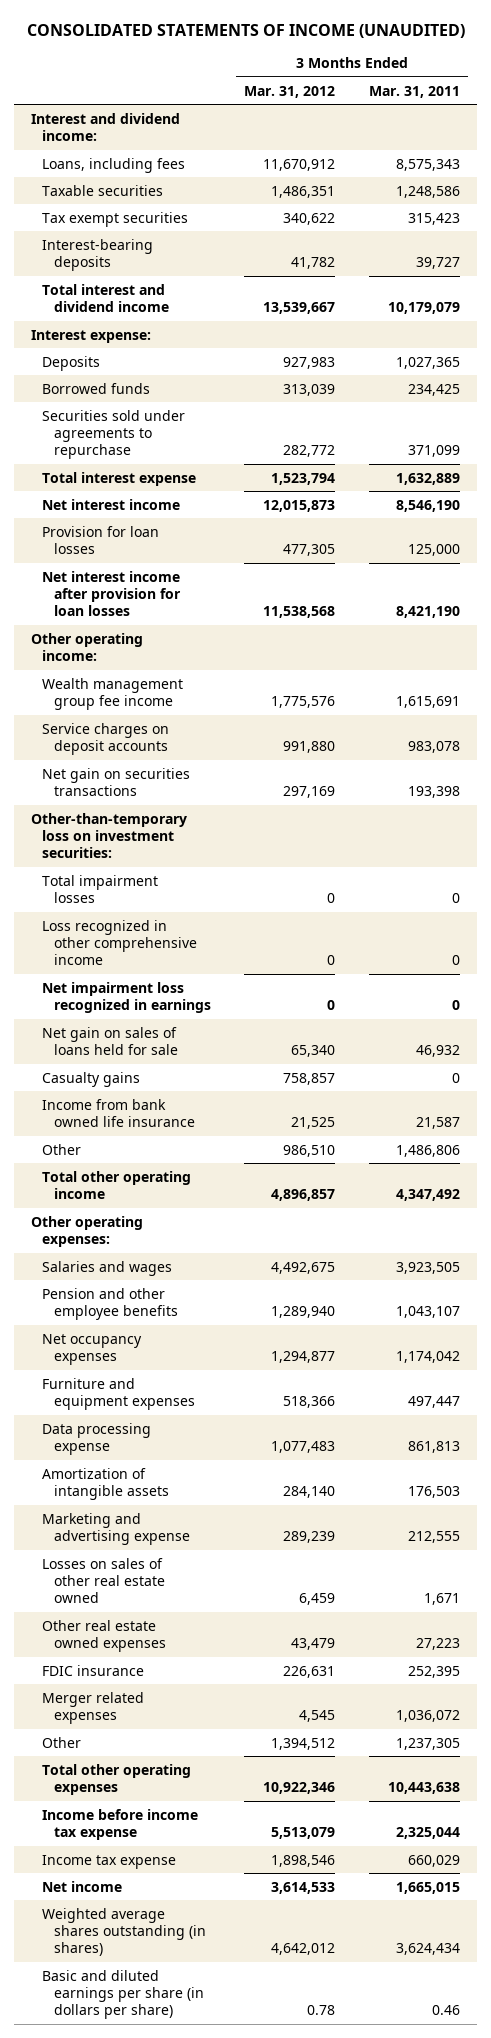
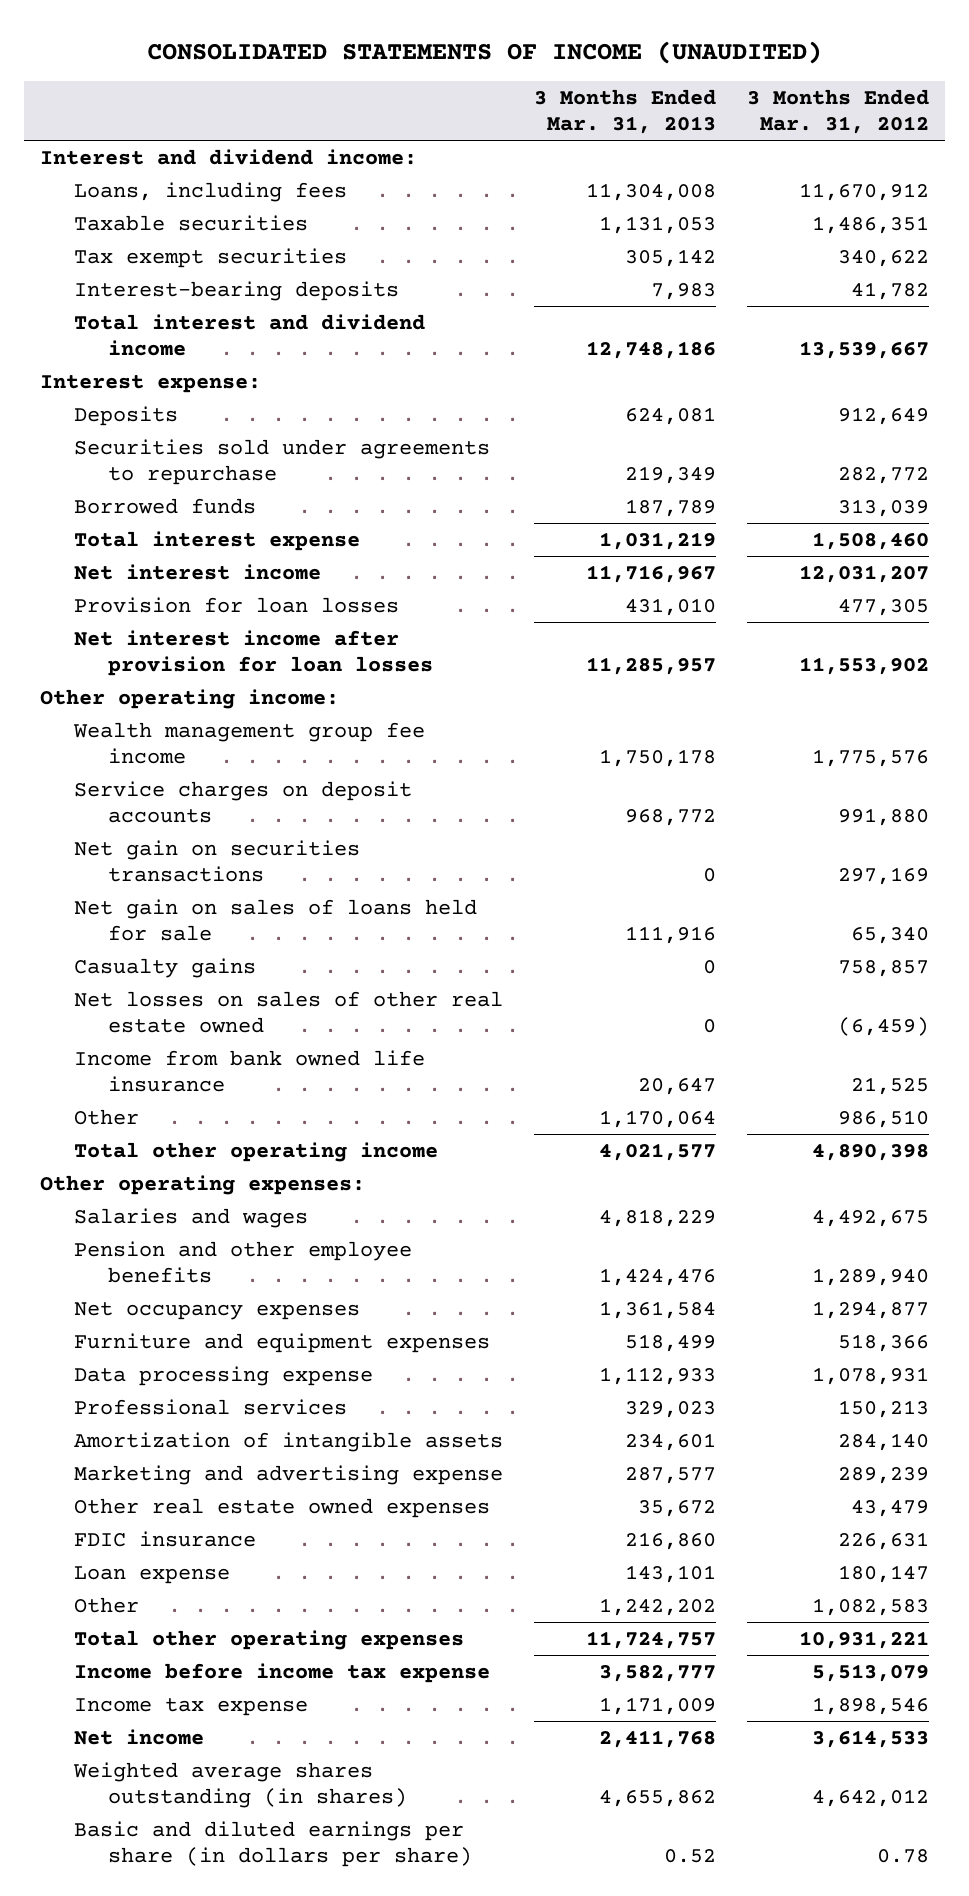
- | 3 Months Ended Mar. 31, 2012 | 3 Months Ended Mar. 31, 2011
+ | 3 Months Ended Mar. 31, 2013 | 3 Months Ended Mar. 31, 2012
- Deposits | 927,983 | 1,027,365
+ Deposits | 624,081 | 912,649
- Total interest expense | 1,523,794 | 1,632,889
- Net interest income | 12,015,873 | 8,546,190
moved down: Borrowed funds | 187,789 | 313,039
+ Total interest expense | 1,031,219 | 1,508,460
+ Net interest income | 11,716,967 | 12,031,207
- Net interest income after provision for loan losses | 11,538,568 | 8,421,190
+ Net interest income after provision for loan losses | 11,285,957 | 11,553,902
- Other-than-temporary loss on investment securities:
- Total impairment losses | 0 | 0
- Loss recognized in other comprehensive income | 0 | 0
- Net impairment loss recognized in earnings | 0 | 0
+ Net losses on sales of other real estate owned | 0 | (6,459)
- Total other operating income | 4,896,857 | 4,347,492
+ Total other operating income | 4,021,577 | 4,890,398
- Data processing expense | 1,077,483 | 861,813
+ Data processing expense | 1,112,933 | 1,078,931
+ Professional services | 329,023 | 150,213
- Losses on sales of other real estate owned | 6,459 | 1,671
- Merger related expenses | 4,545 | 1,036,072
- Other | 1,394,512 | 1,237,305
- Total other operating expenses | 10,922,346 | 10,443,638
+ Loan expense | 143,101 | 180,147
+ Other | 1,242,202 | 1,082,583
+ Total other operating expenses | 11,724,757 | 10,931,221

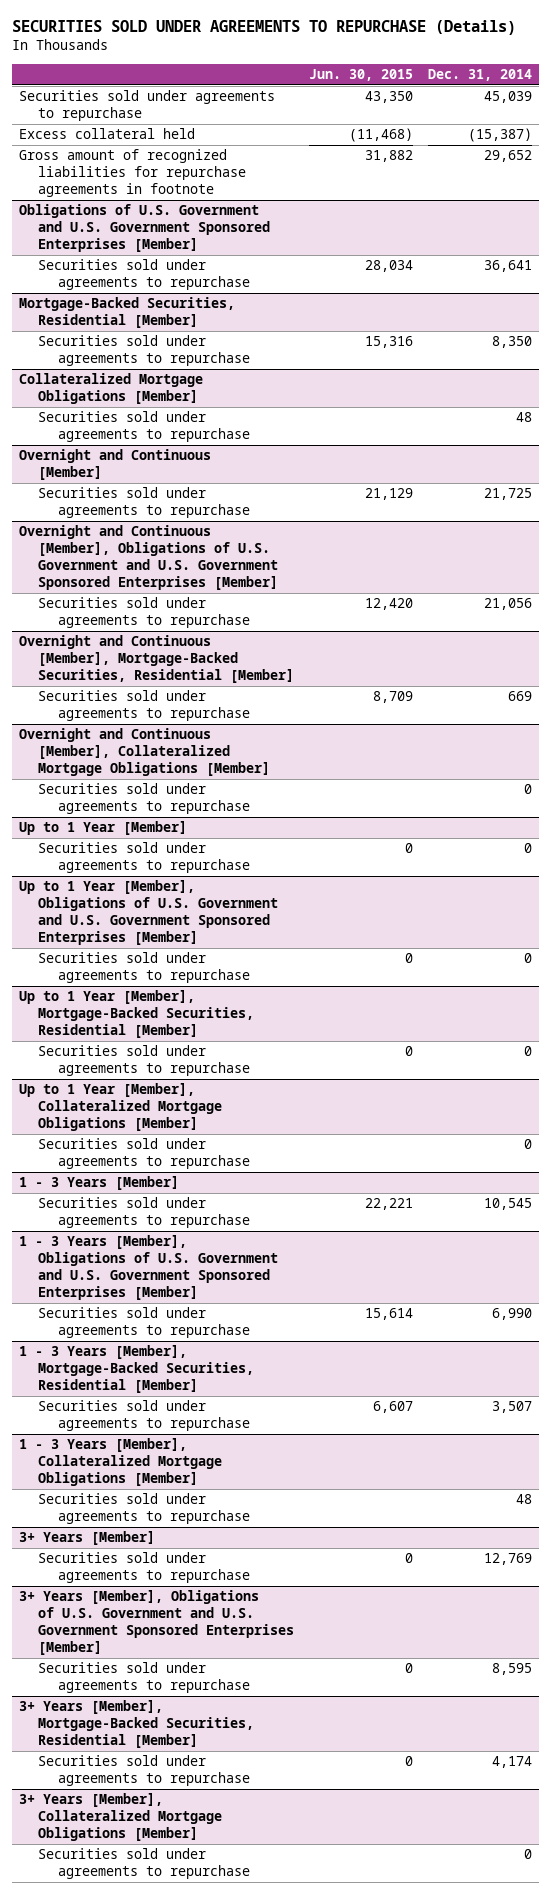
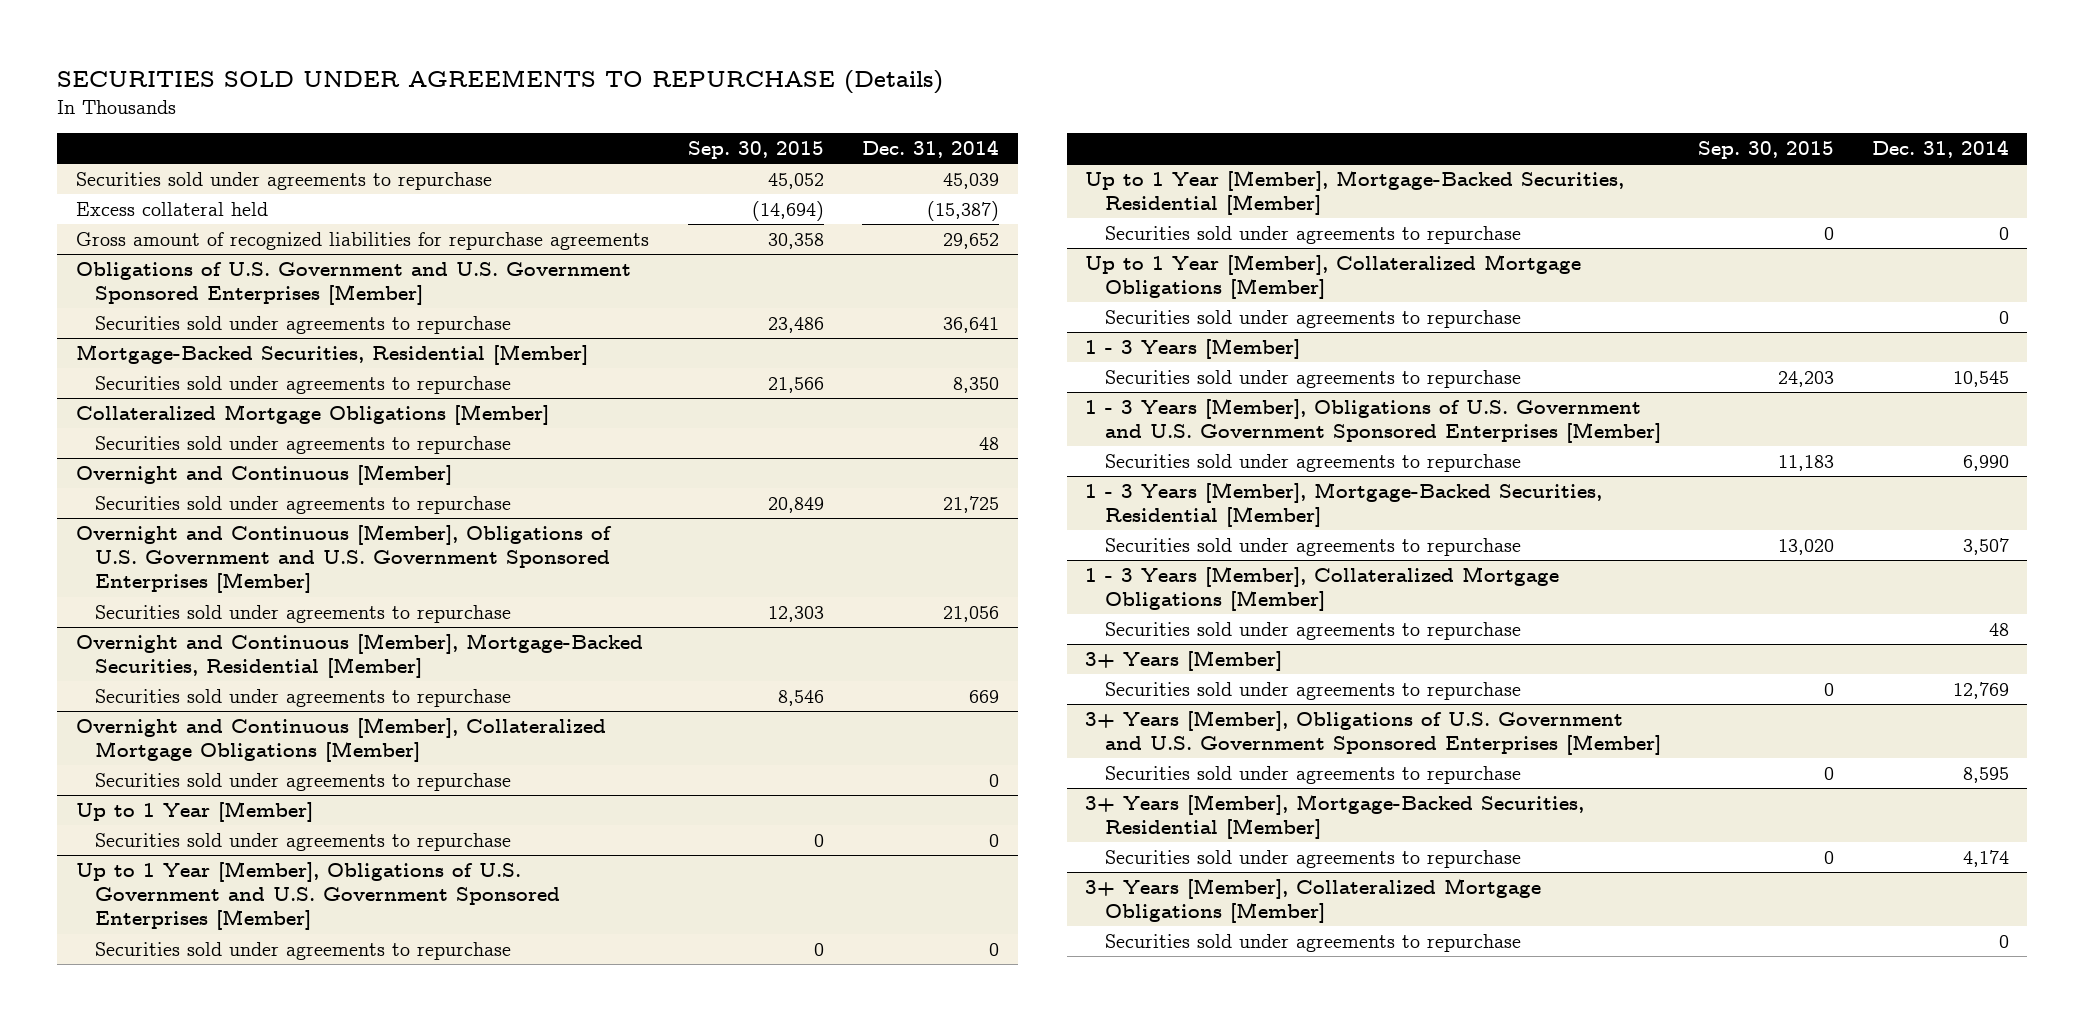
- | Jun. 30, 2015 | Dec. 31, 2014
+ | Sep. 30, 2015 | Dec. 31, 2014
- Gross amount of recognized liabilities for repurchase agreements in footnote | 31,882 | 29,652
+ Gross amount of recognized liabilities for repurchase agreements | 30,358 | 29,652

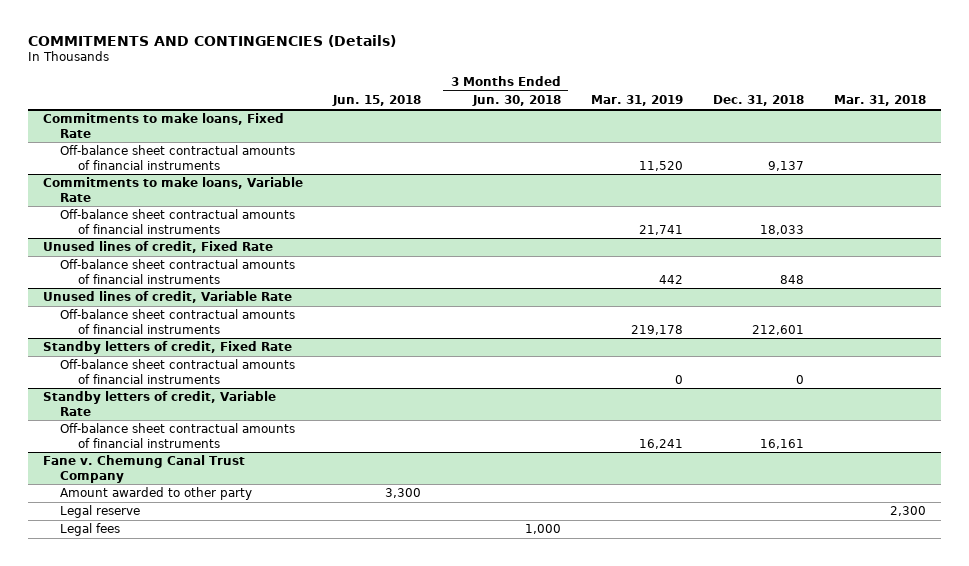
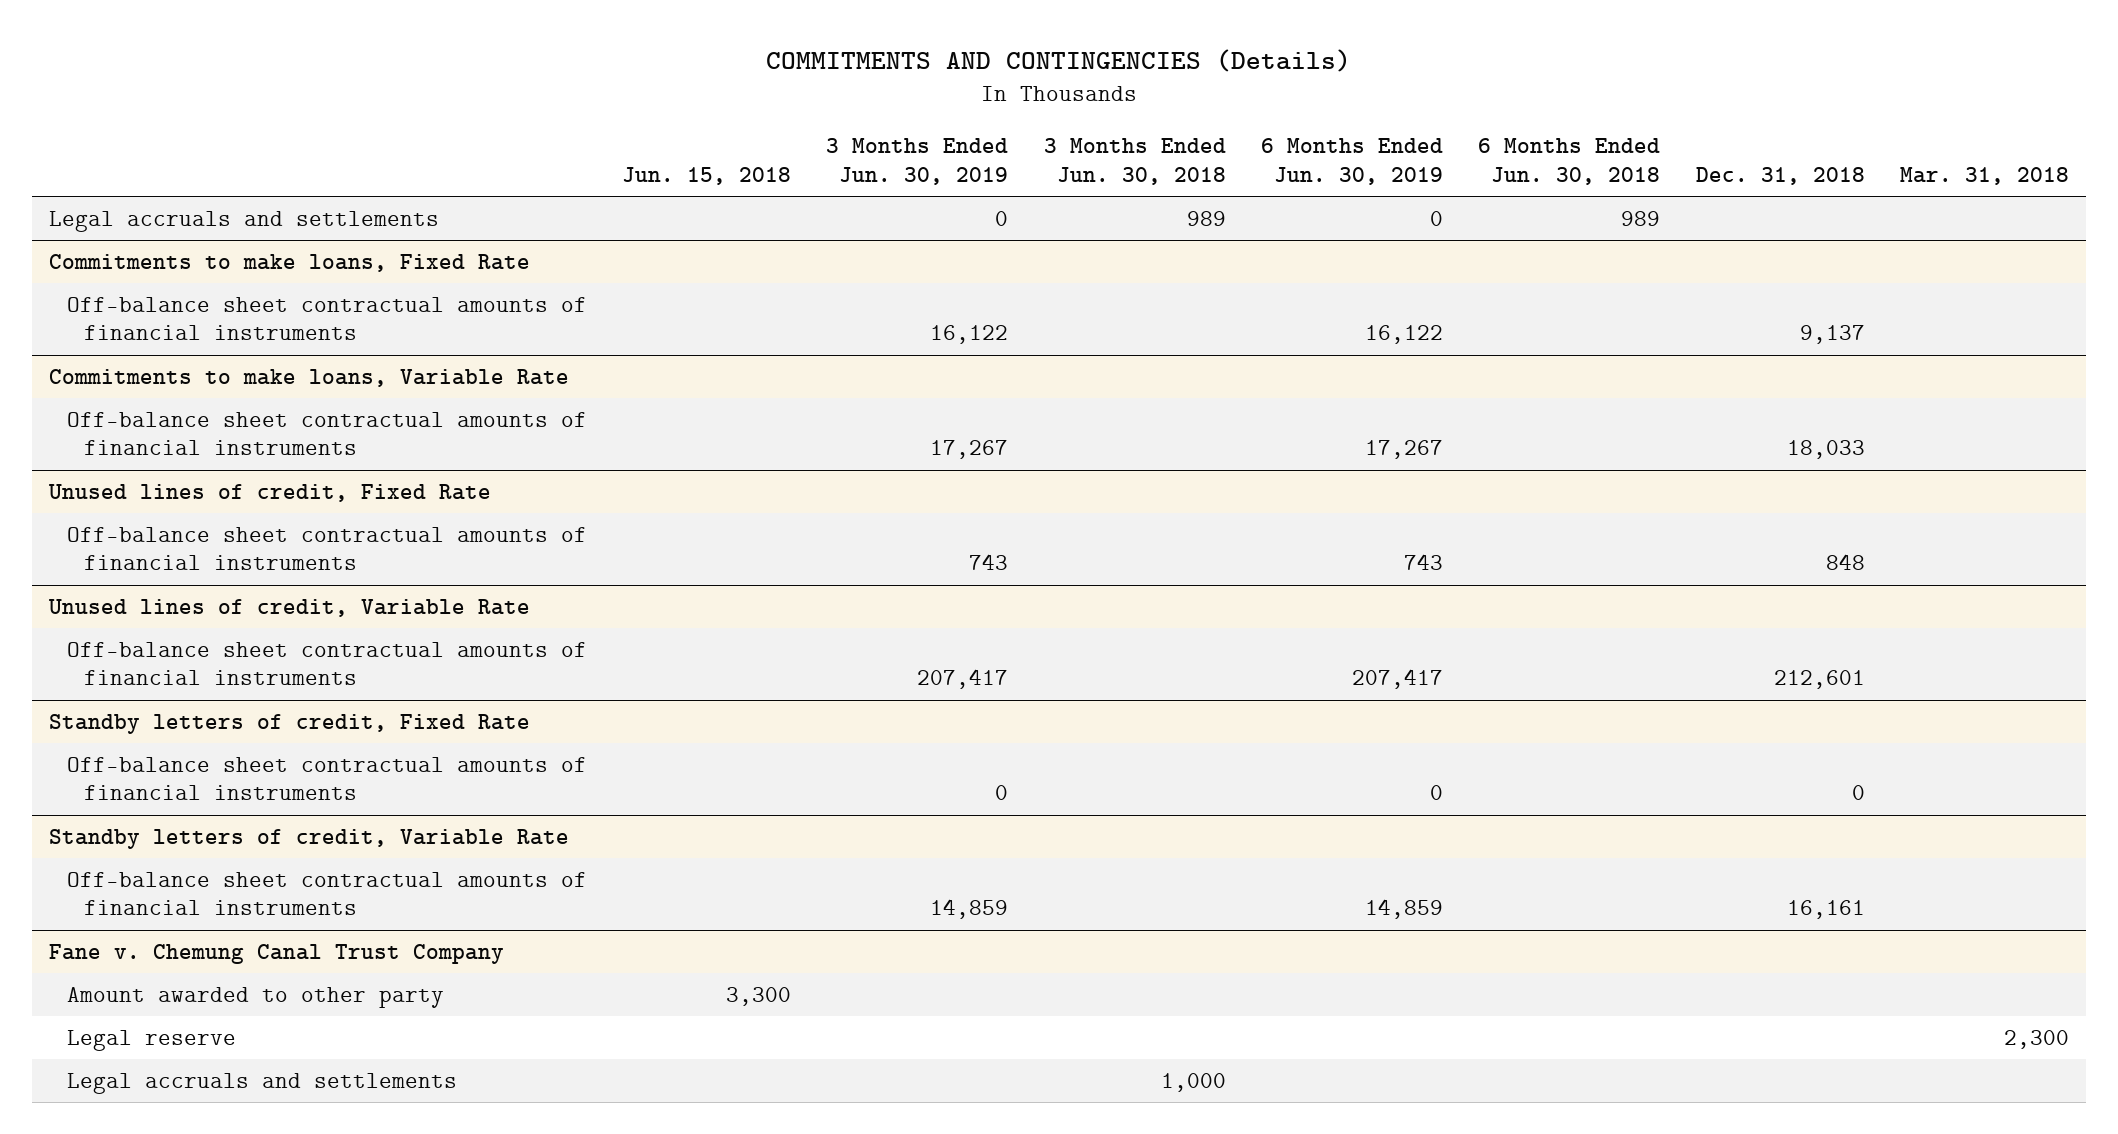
- | Jun. 15, 2018 | 3 Months Ended Jun. 30, 2018 | Mar. 31, 2019 | Dec. 31, 2018 | Mar. 31, 2018
+ | Jun. 15, 2018 | 3 Months Ended Jun. 30, 2019 | 3 Months Ended Jun. 30, 2018 | 6 Months Ended Jun. 30, 2019 | 6 Months Ended Jun. 30, 2018 | Dec. 31, 2018 | Mar. 31, 2018
+ Legal accruals and settlements | | 0 | 989 | 0 | 989 | |
@ Fane v. Chemung Canal Trust Company
- Legal fees | | 1,000 | | |
+ Legal accruals and settlements | | | 1,000 | | | |

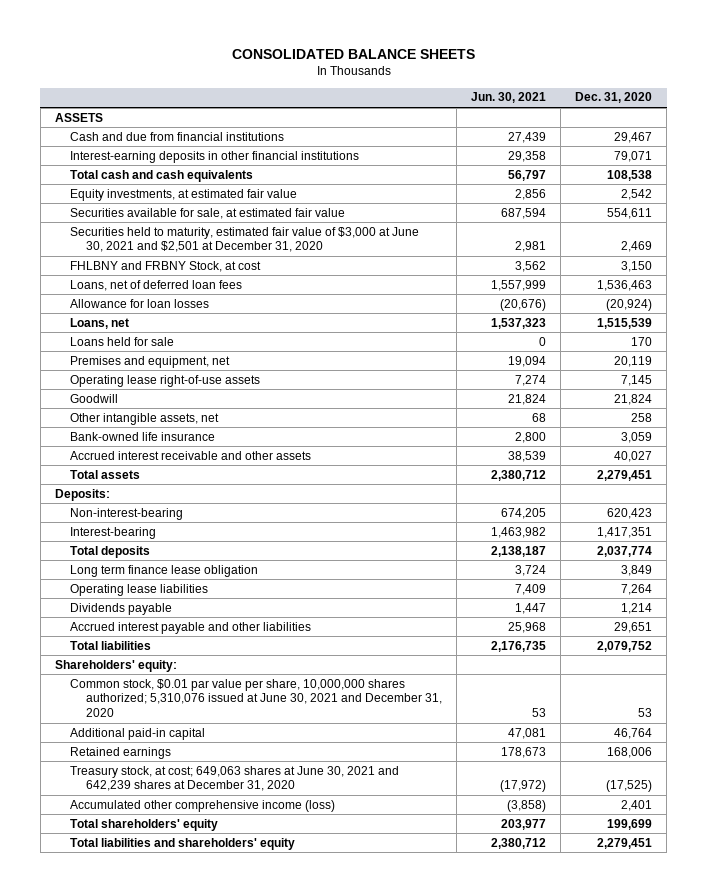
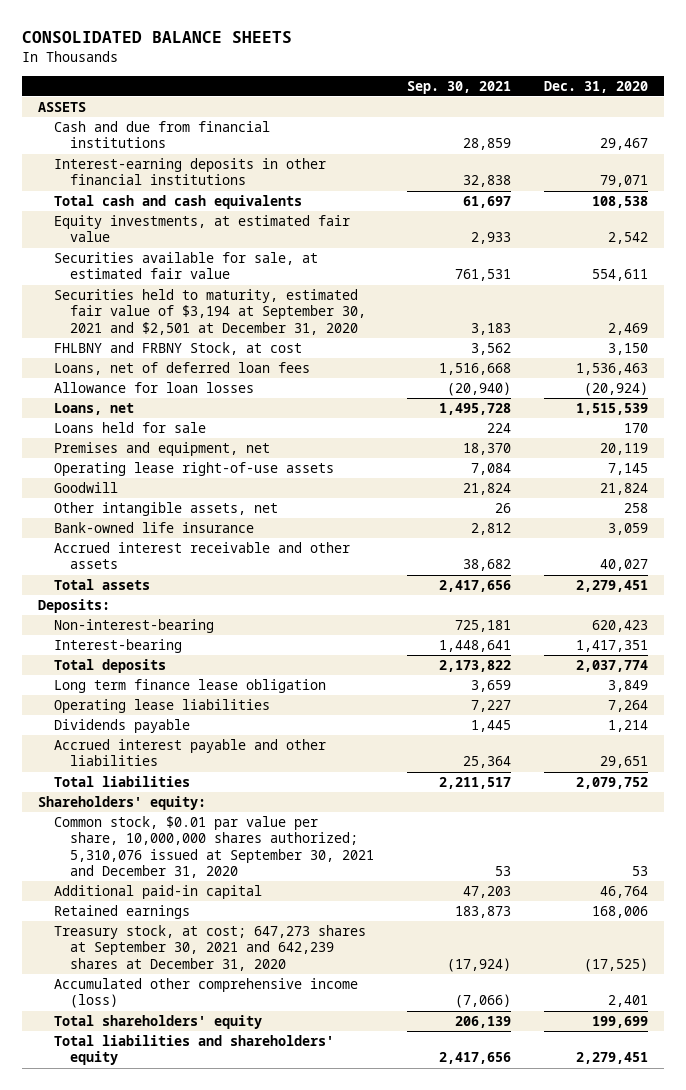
- | Jun. 30, 2021 | Dec. 31, 2020
+ | Sep. 30, 2021 | Dec. 31, 2020
- Securities held to maturity, estimated fair value of $3,000 at June 30, 2021 and $2,501 at December 31, 2020 | 2,981 | 2,469
+ Securities held to maturity, estimated fair value of $3,194 at September 30, 2021 and $2,501 at December 31, 2020 | 3,183 | 2,469
- Common stock, $0.01 par value per share, 10,000,000 shares authorized; 5,310,076 issued at June 30, 2021 and December 31, 2020 | 53 | 53
+ Common stock, $0.01 par value per share, 10,000,000 shares authorized; 5,310,076 issued at September 30, 2021 and December 31, 2020 | 53 | 53
- Treasury stock, at cost; 649,063 shares at June 30, 2021 and 642,239 shares at December 31, 2020 | (17,972) | (17,525)
+ Treasury stock, at cost; 647,273 shares at September 30, 2021 and 642,239 shares at December 31, 2020 | (17,924) | (17,525)

